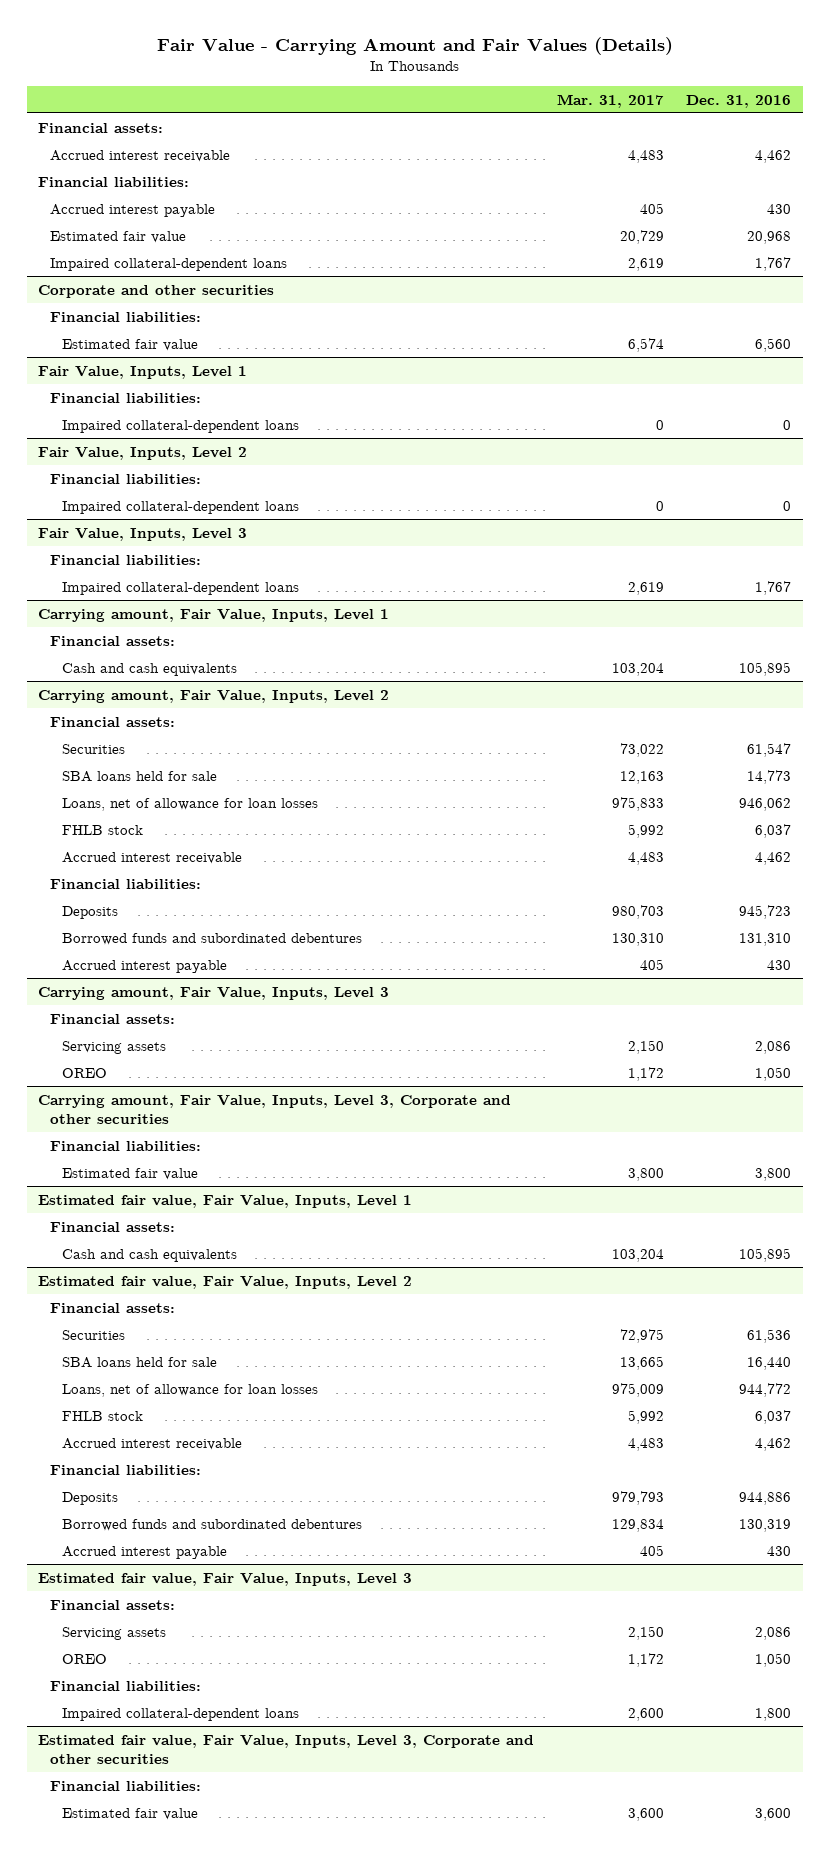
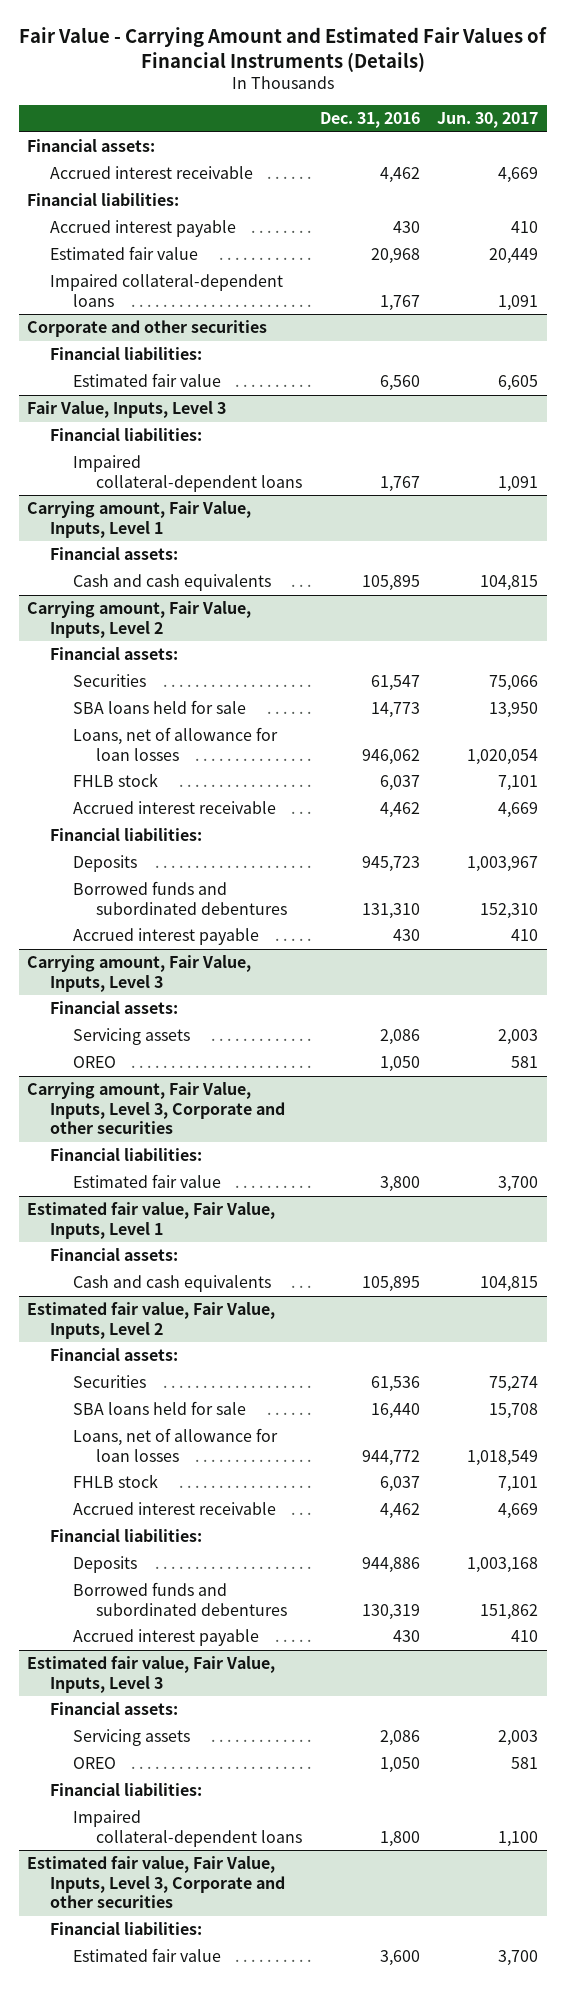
- Fair Value - Carrying Amount and Fair Values (Details)
+ Fair Value - Carrying Amount and Estimated Fair Values of Financial Instruments (Details)
- | Mar. 31, 2017 | Dec. 31, 2016
+ | Dec. 31, 2016 | Jun. 30, 2017
- Fair Value, Inputs, Level 1
- Financial liabilities:
- Impaired collateral-dependent loans | 0 | 0
- Fair Value, Inputs, Level 2
- Financial liabilities:
- Impaired collateral-dependent loans | 0 | 0

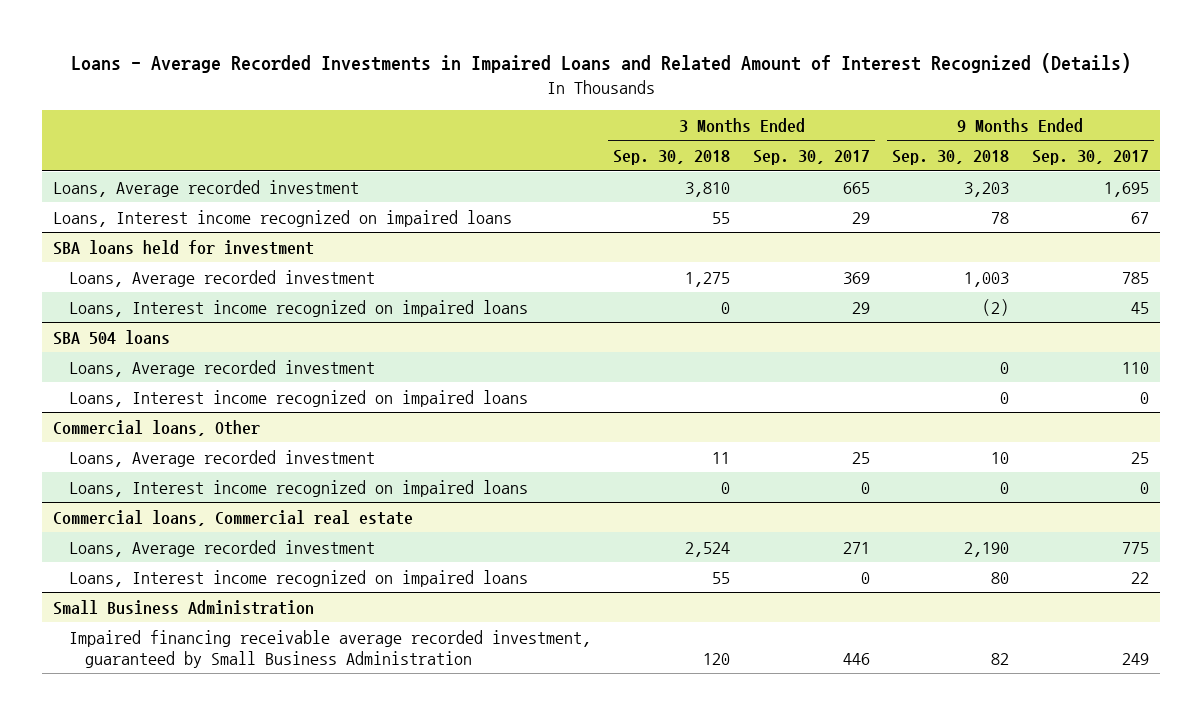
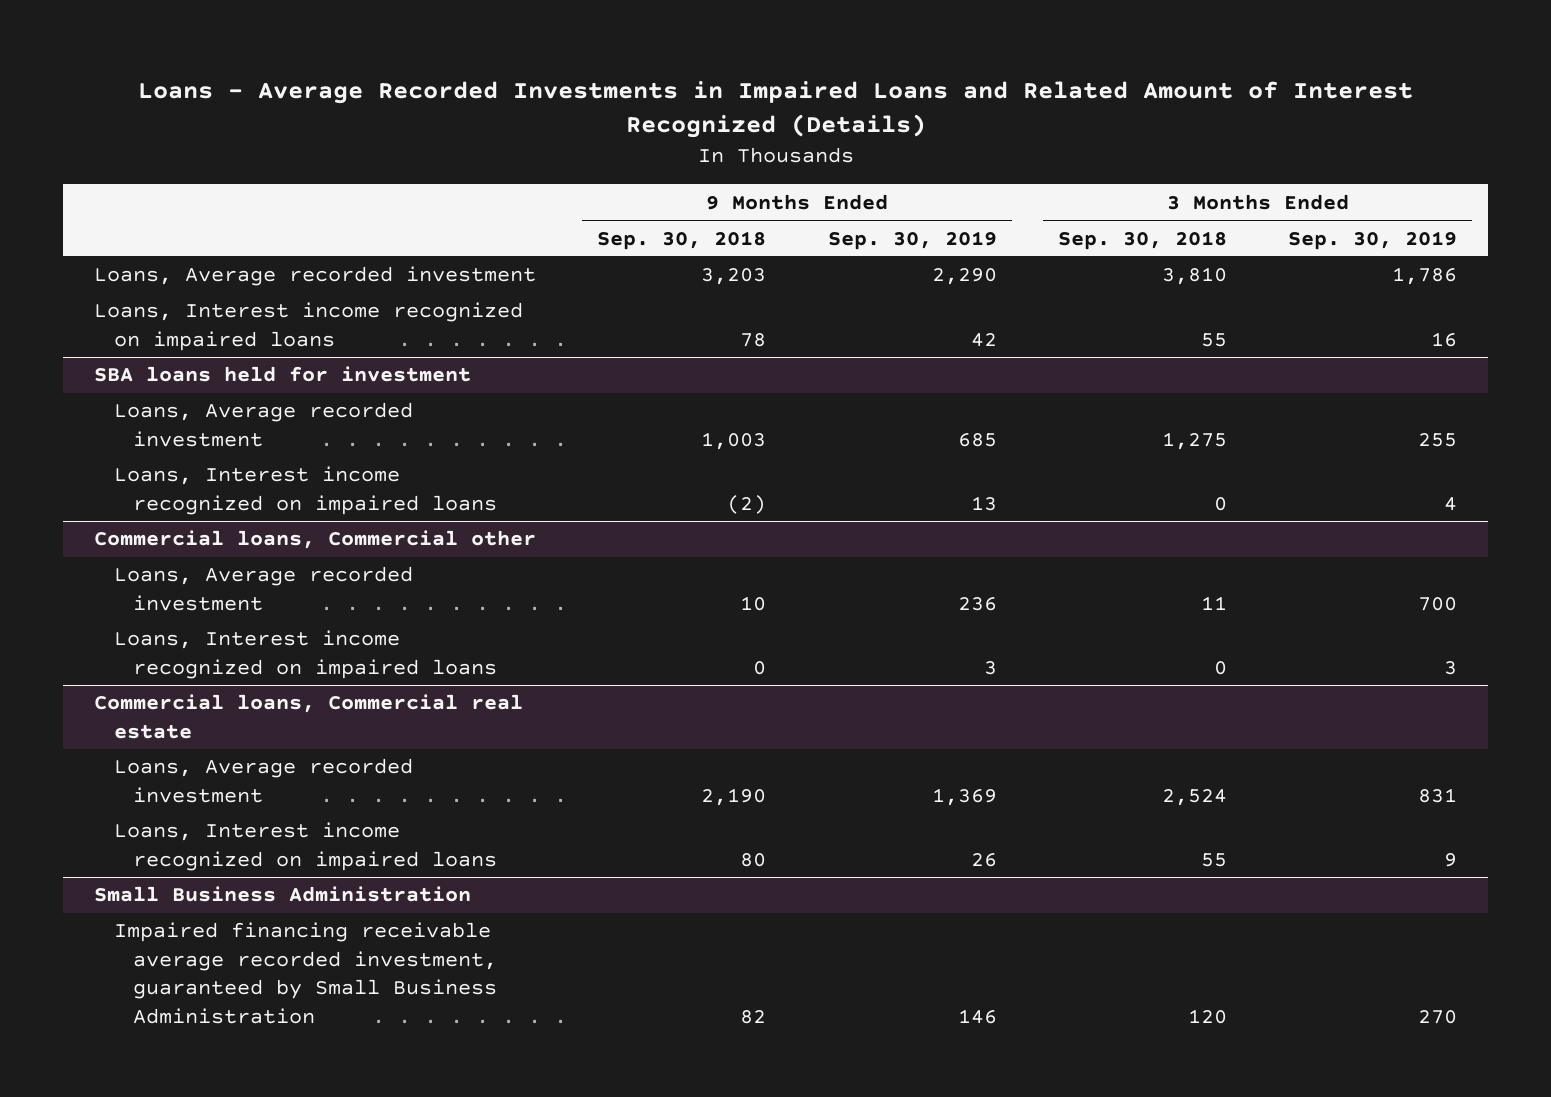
- | 3 Months Ended Sep. 30, 2018 | 3 Months Ended Sep. 30, 2017 | 9 Months Ended Sep. 30, 2018 | 9 Months Ended Sep. 30, 2017
+ | 9 Months Ended Sep. 30, 2018 | 9 Months Ended Sep. 30, 2019 | 3 Months Ended Sep. 30, 2018 | 3 Months Ended Sep. 30, 2019
- SBA 504 loans
- Loans, Average recorded investment | | | 0 | 110
- Loans, Interest income recognized on impaired loans | | | 0 | 0
- Commercial loans, Other
+ Commercial loans, Commercial other

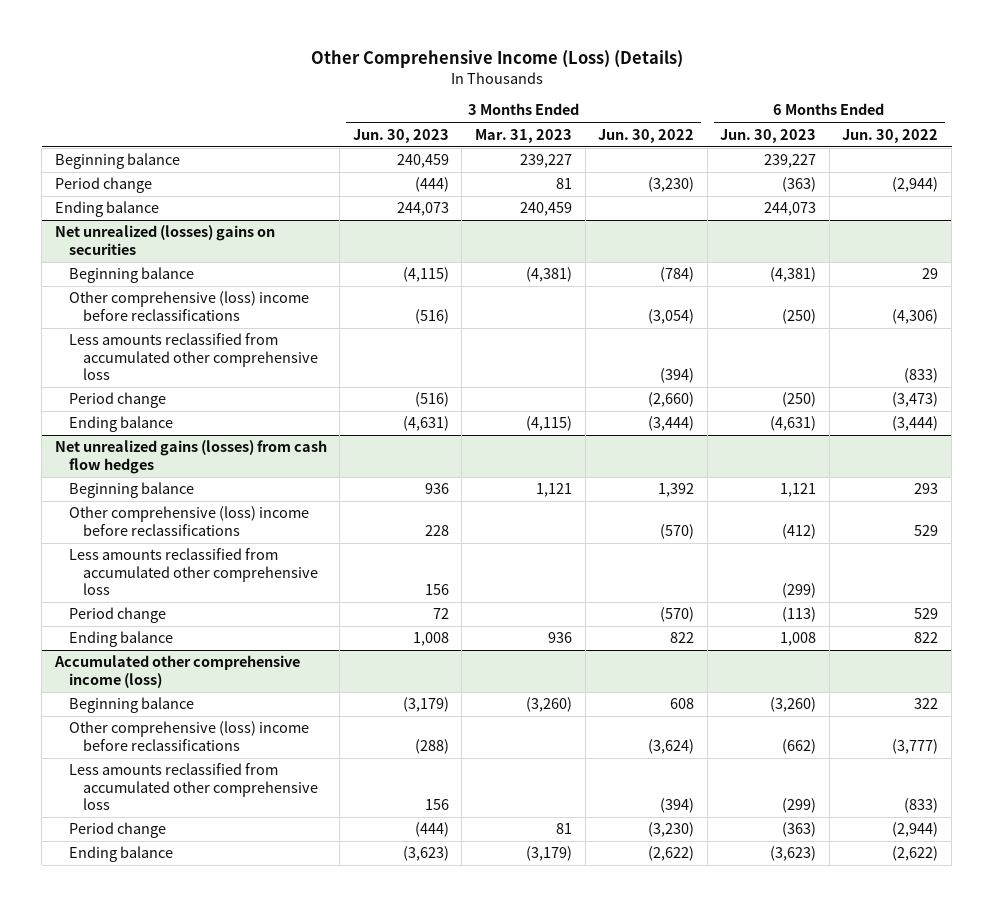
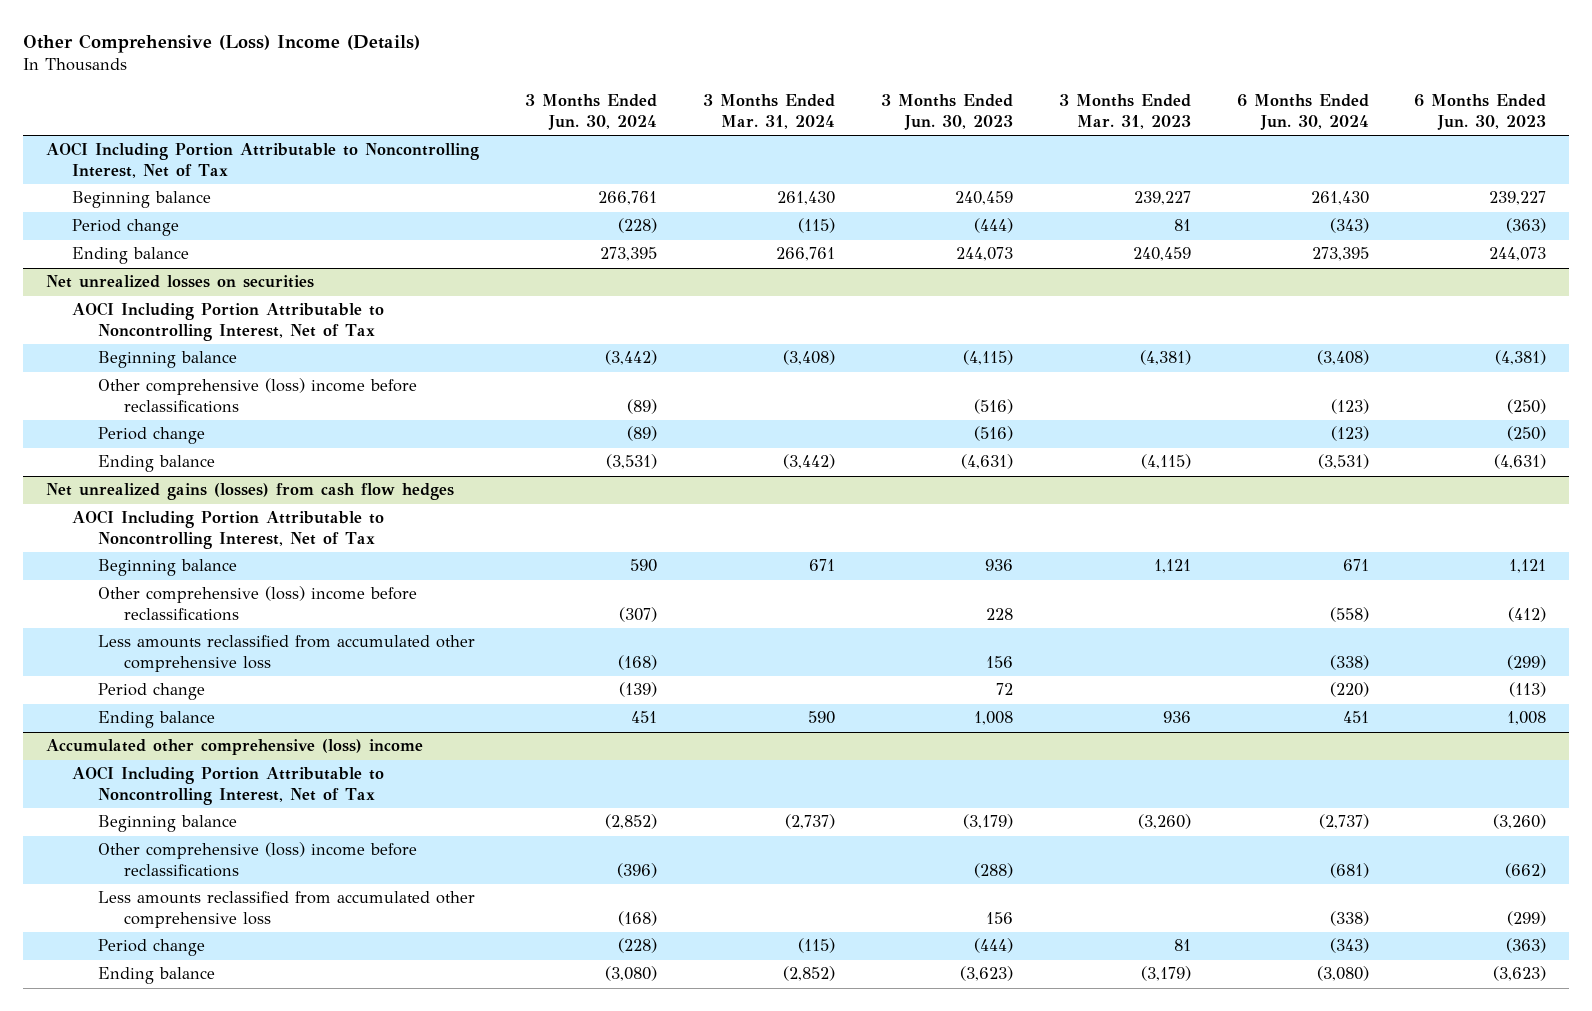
- Other Comprehensive Income (Loss) (Details)
+ Other Comprehensive (Loss) Income (Details)
- | 3 Months Ended Jun. 30, 2023 | 3 Months Ended Mar. 31, 2023 | 3 Months Ended Jun. 30, 2022 | 6 Months Ended Jun. 30, 2023 | 6 Months Ended Jun. 30, 2022
+ | 3 Months Ended Jun. 30, 2024 | 3 Months Ended Mar. 31, 2024 | 3 Months Ended Jun. 30, 2023 | 3 Months Ended Mar. 31, 2023 | 6 Months Ended Jun. 30, 2024 | 6 Months Ended Jun. 30, 2023
+ AOCI Including Portion Attributable to Noncontrolling Interest, Net of Tax
- Net unrealized (losses) gains on securities
+ Net unrealized losses on securities
+ AOCI Including Portion Attributable to Noncontrolling Interest, Net of Tax
- Less amounts reclassified from accumulated other comprehensive loss | | | (394) | | (833)
@ Net unrealized gains (losses) from cash flow hedges
+ AOCI Including Portion Attributable to Noncontrolling Interest, Net of Tax
- Accumulated other comprehensive income (loss)
+ Accumulated other comprehensive (loss) income
+ AOCI Including Portion Attributable to Noncontrolling Interest, Net of Tax

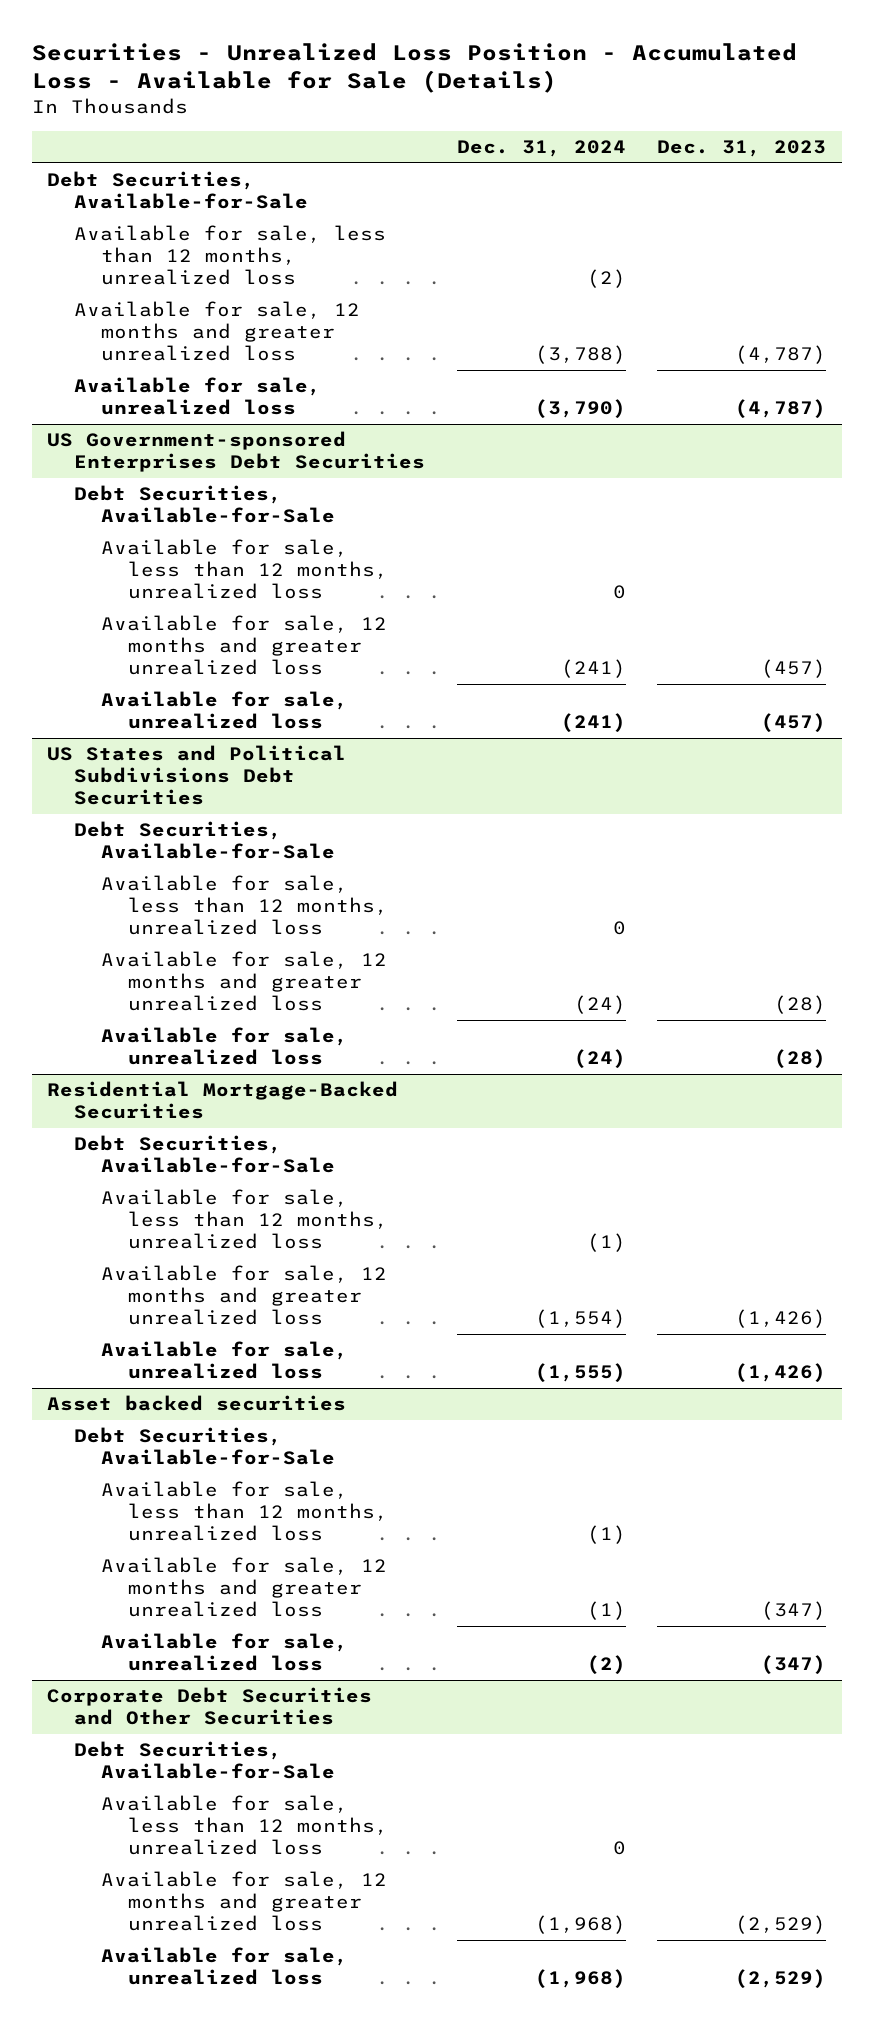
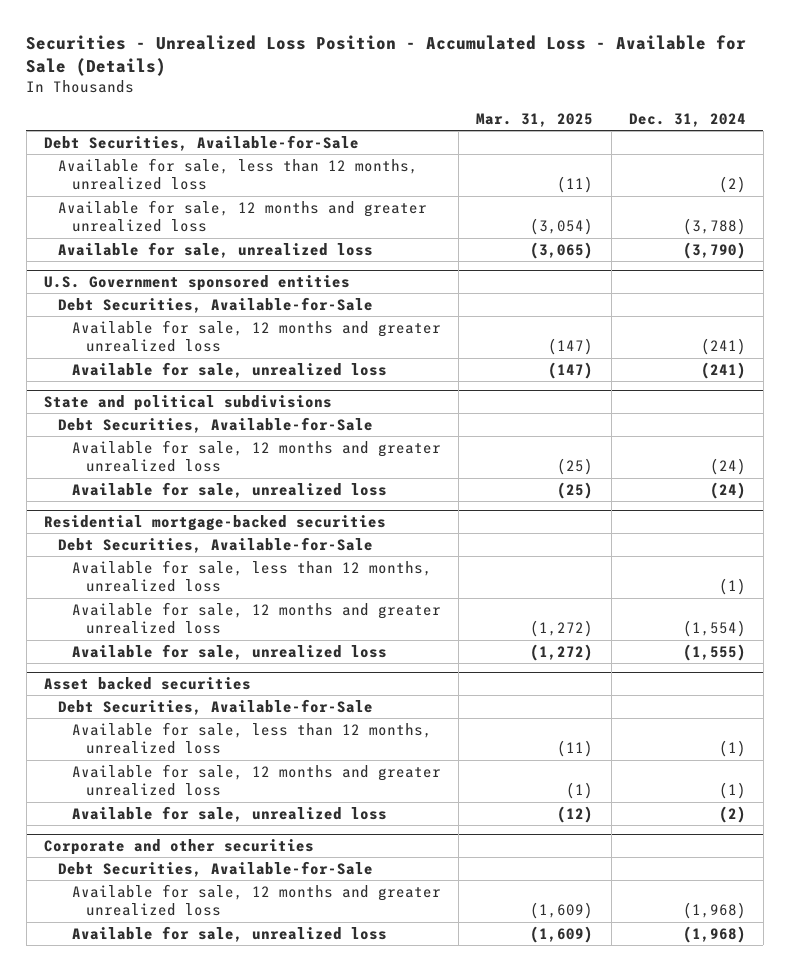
- | Dec. 31, 2024 | Dec. 31, 2023
+ | Mar. 31, 2025 | Dec. 31, 2024
- US Government-sponsored Enterprises Debt Securities
+ U.S. Government sponsored entities
- Available for sale, less than 12 months, unrealized loss | 0 |
- US States and Political Subdivisions Debt Securities
+ State and political subdivisions
- Available for sale, less than 12 months, unrealized loss | 0 |
- Residential Mortgage-Backed Securities
+ Residential mortgage-backed securities
- Corporate Debt Securities and Other Securities
+ Corporate and other securities
- Available for sale, less than 12 months, unrealized loss | 0 |

